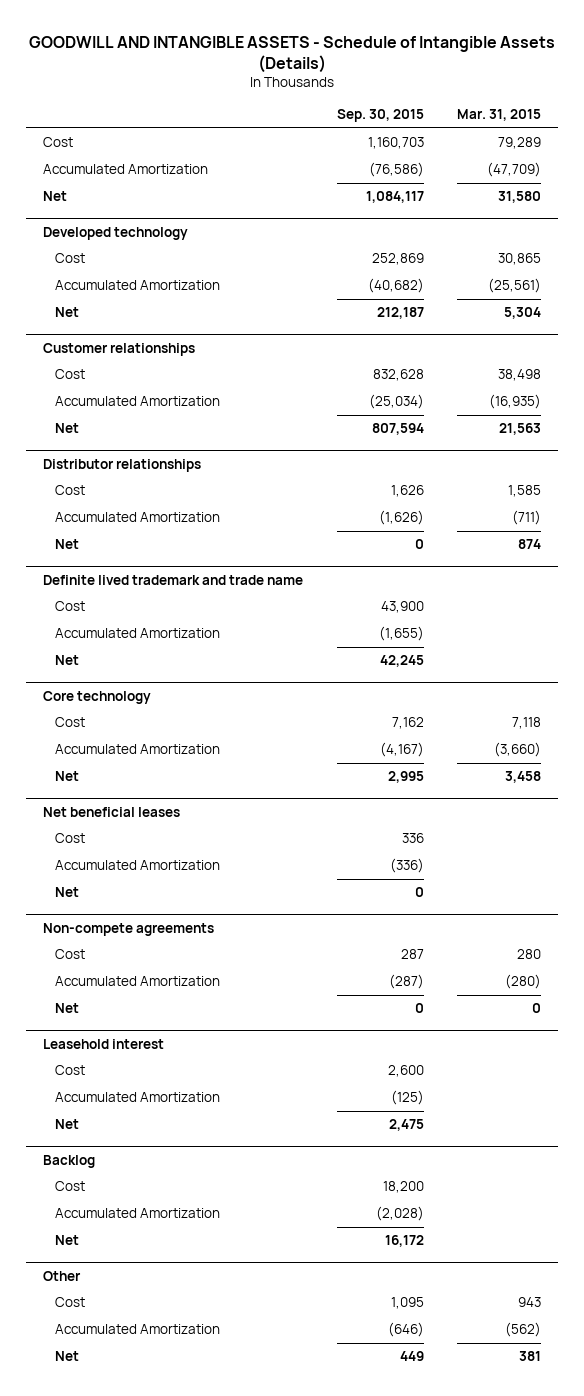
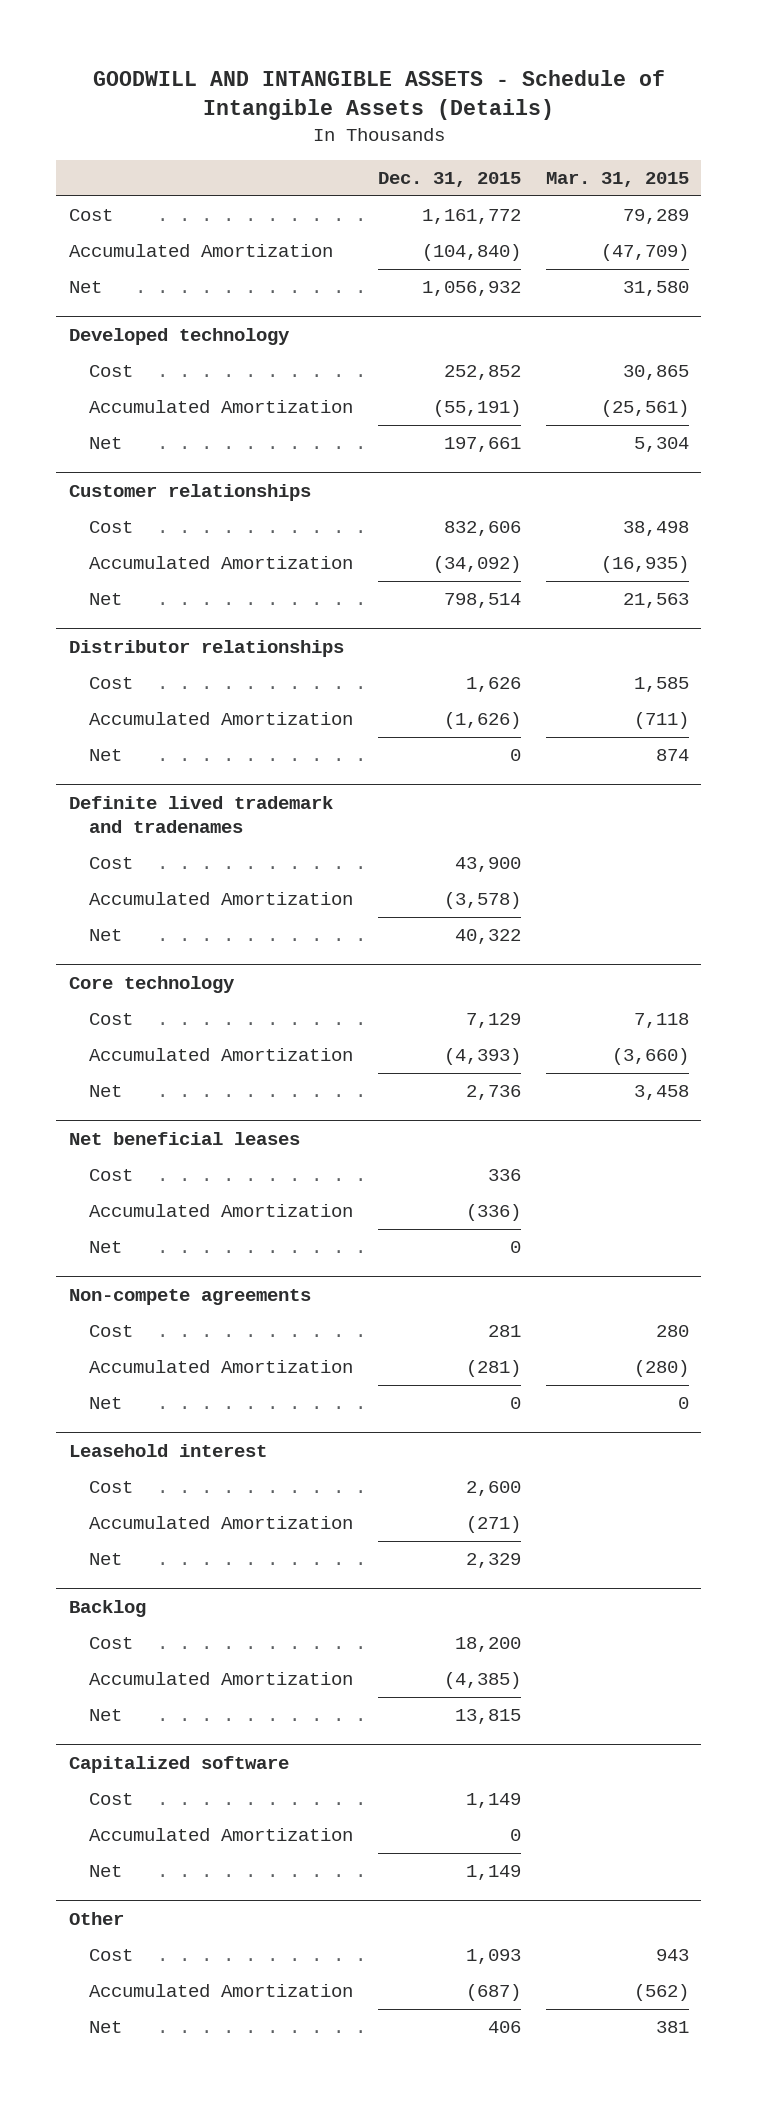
- | Sep. 30, 2015 | Mar. 31, 2015
+ | Dec. 31, 2015 | Mar. 31, 2015
- Definite lived trademark and trade name
+ Definite lived trademark and tradenames
+ Capitalized software
+ Cost | 1,149 |
+ Accumulated Amortization | 0 |
+ Net | 1,149 |

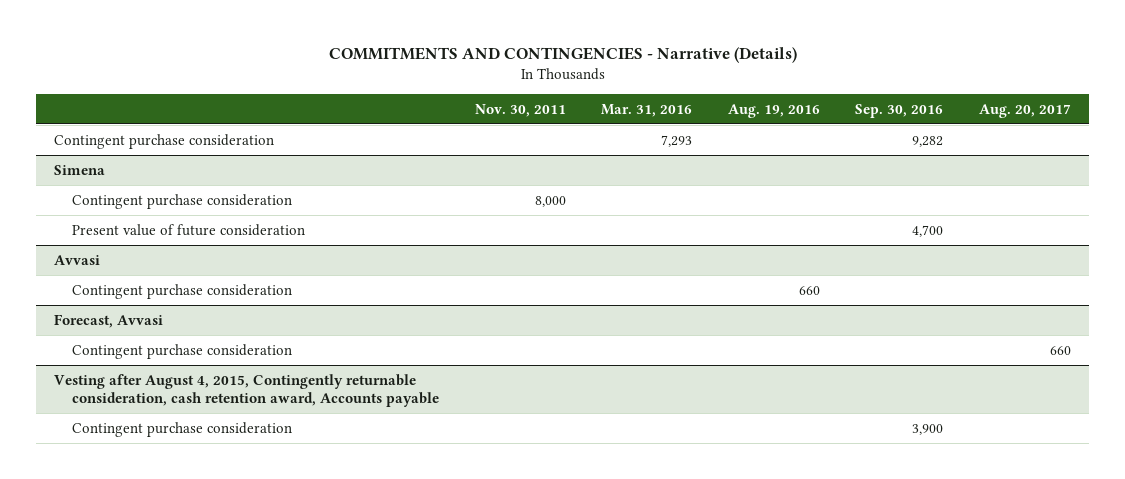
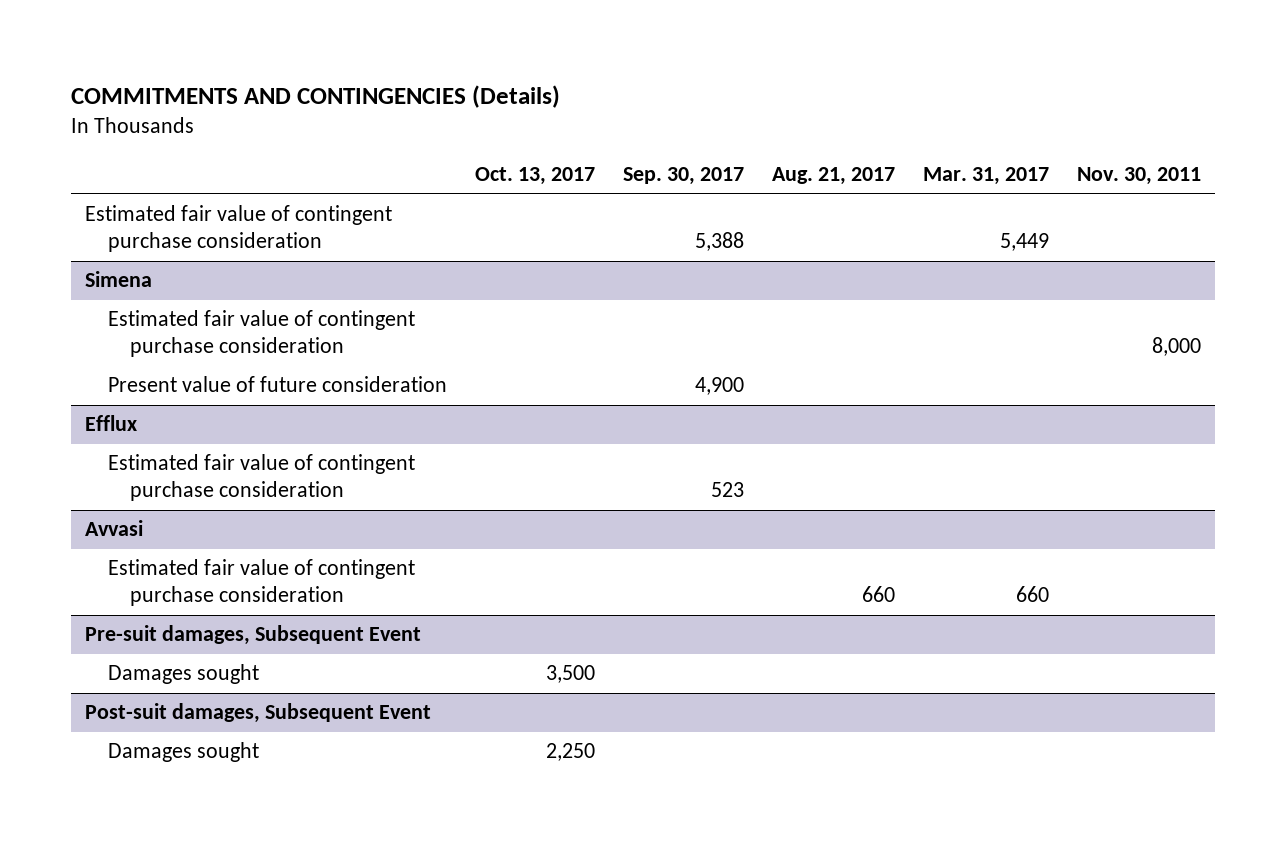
- COMMITMENTS AND CONTINGENCIES - Narrative (Details)
+ COMMITMENTS AND CONTINGENCIES (Details)
- | Nov. 30, 2011 | Mar. 31, 2016 | Aug. 19, 2016 | Sep. 30, 2016 | Aug. 20, 2017
+ | Oct. 13, 2017 | Sep. 30, 2017 | Aug. 21, 2017 | Mar. 31, 2017 | Nov. 30, 2011
- Contingent purchase consideration | | 7,293 | | 9,282 |
+ Estimated fair value of contingent purchase consideration | | 5,388 | | 5,449 |
@ Simena
- Contingent purchase consideration | 8,000 | | | |
+ Estimated fair value of contingent purchase consideration | | | | | 8,000
+ Efflux
+ Estimated fair value of contingent purchase consideration | | 523 | | |
@ Avvasi
- Contingent purchase consideration | | | 660 | |
- Forecast, Avvasi
- Contingent purchase consideration | | | | | 660
- Vesting after August 4, 2015, Contingently returnable consideration, cash retention award, Accounts payable
- Contingent purchase consideration | | | | 3,900 |
@ Avvasi
+ Estimated fair value of contingent purchase consideration | | | 660 | 660 |
+ Pre-suit damages, Subsequent Event
+ Damages sought | 3,500 | | | |
+ Post-suit damages, Subsequent Event
+ Damages sought | 2,250 | | | |

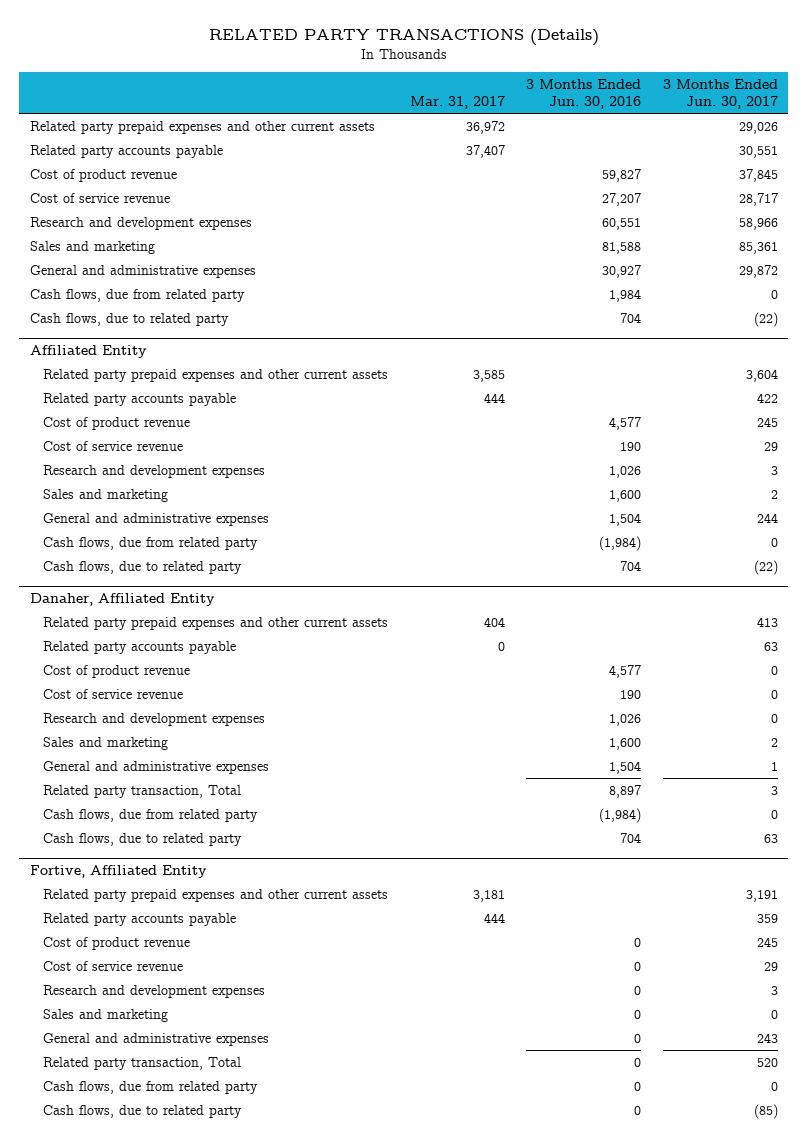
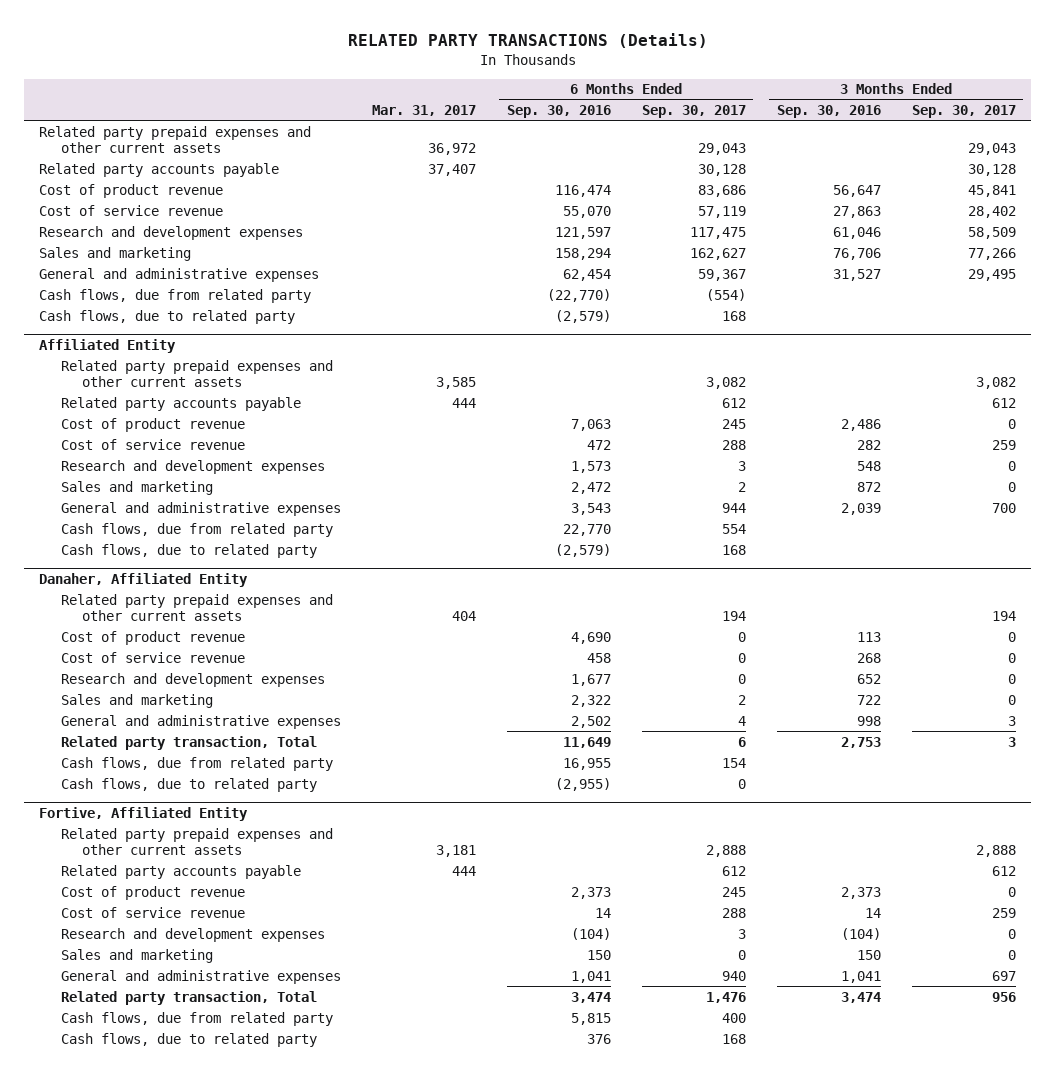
- | Mar. 31, 2017 | 3 Months Ended Jun. 30, 2016 | 3 Months Ended Jun. 30, 2017
+ | Mar. 31, 2017 | 6 Months Ended Sep. 30, 2016 | 6 Months Ended Sep. 30, 2017 | 3 Months Ended Sep. 30, 2016 | 3 Months Ended Sep. 30, 2017
@ Danaher, Affiliated Entity
- Related party accounts payable | 0 | | 63

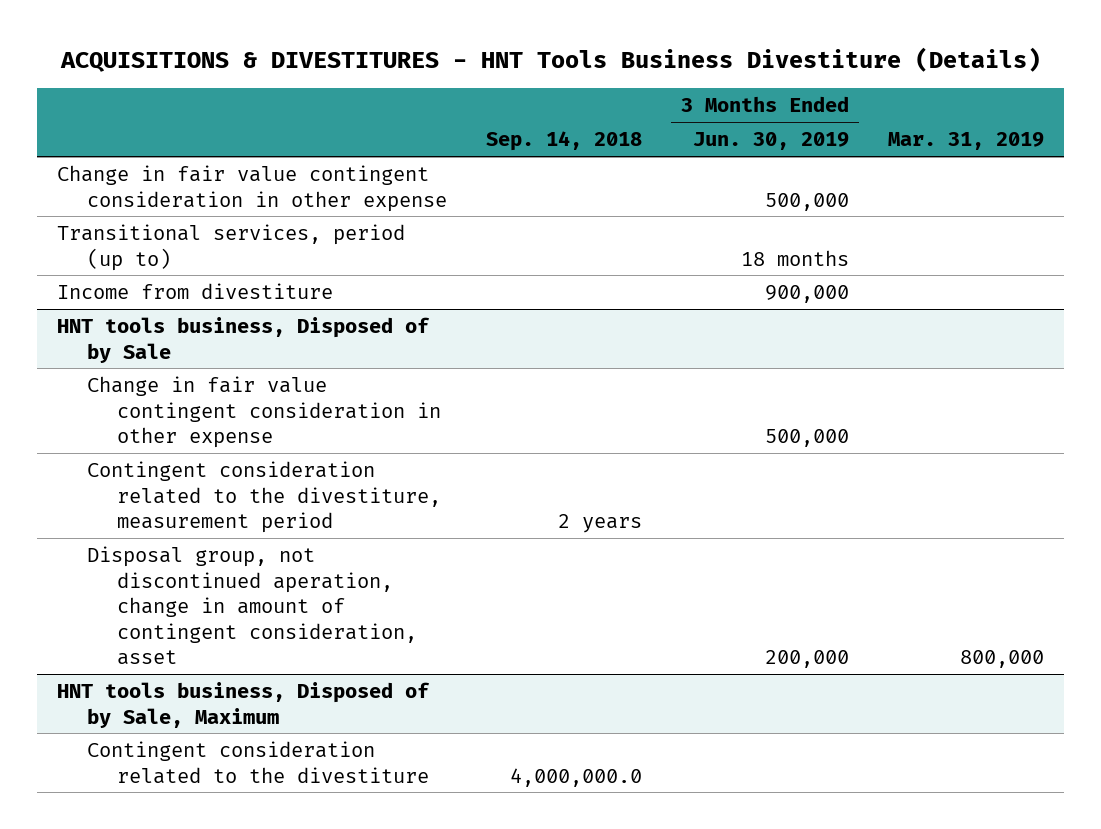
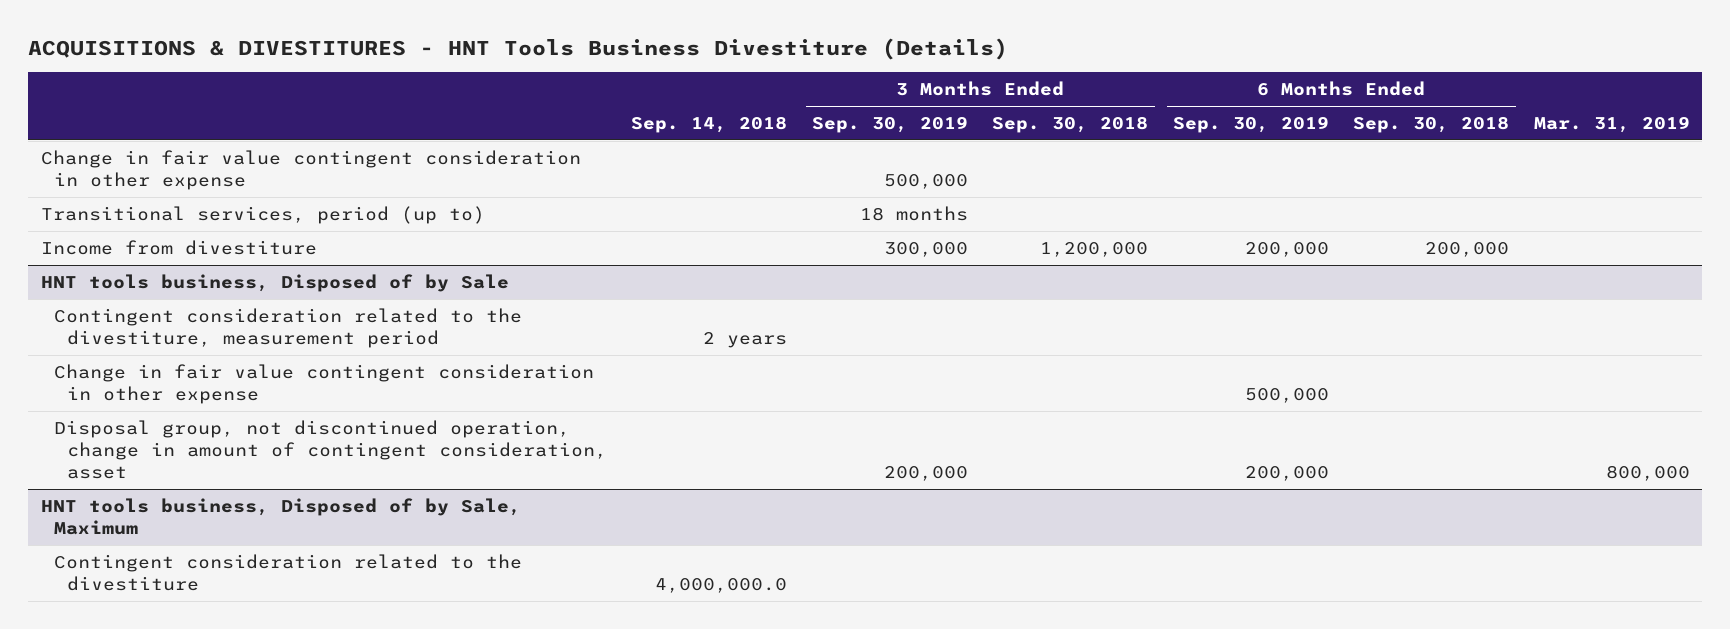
- | Sep. 14, 2018 | 3 Months Ended Jun. 30, 2019 | Mar. 31, 2019
+ | Sep. 14, 2018 | 3 Months Ended Sep. 30, 2019 | 3 Months Ended Sep. 30, 2018 | 6 Months Ended Sep. 30, 2019 | 6 Months Ended Sep. 30, 2018 | Mar. 31, 2019
@ HNT tools business, Disposed of by Sale
- Disposal group, not discontinued aperation, change in amount of contingent consideration, asset | | 200,000 | 800,000
moved down: Change in fair value contingent consideration in other expense | | | | 500,000 | |
+ Disposal group, not discontinued operation, change in amount of contingent consideration, asset | | 200,000 | | 200,000 | | 800,000

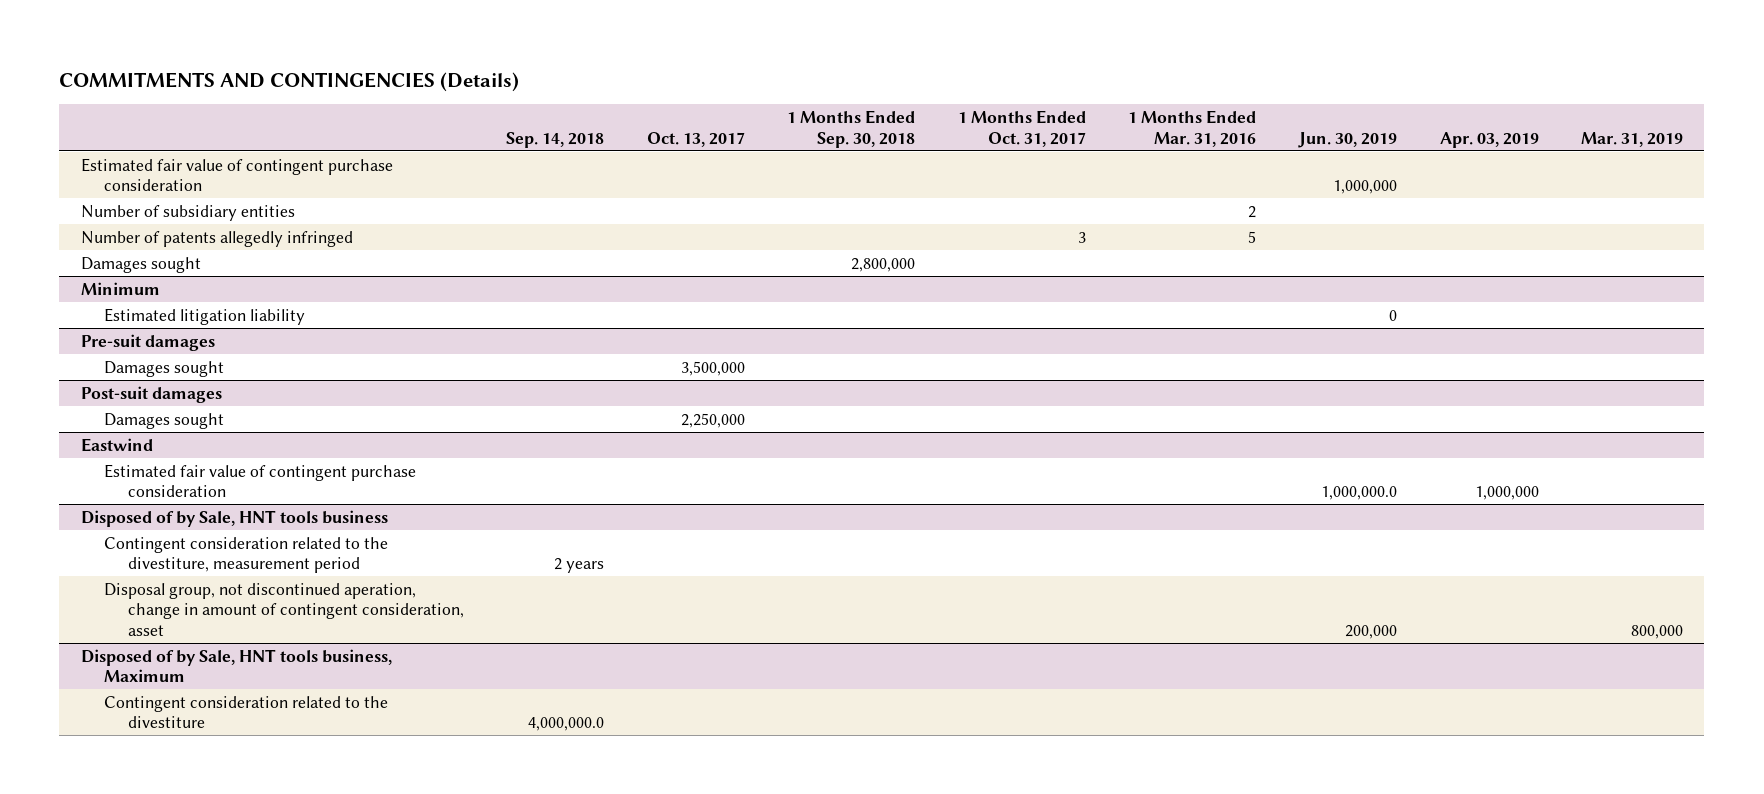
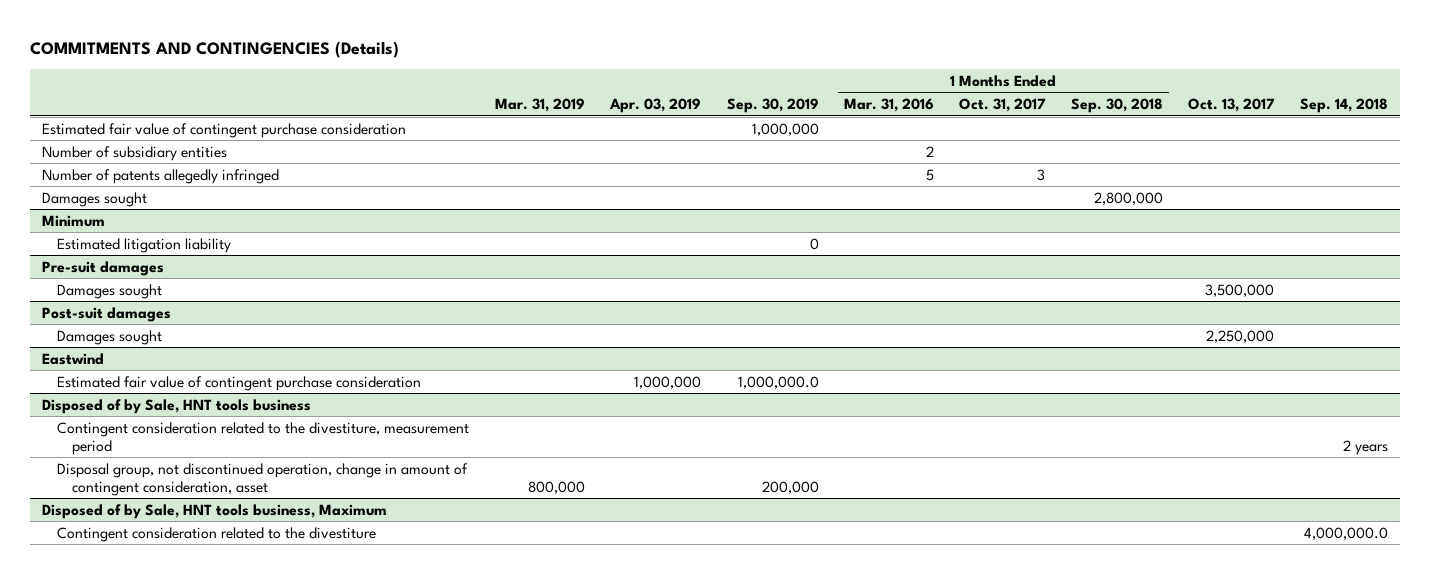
- | Sep. 14, 2018 | Oct. 13, 2017 | 1 Months Ended Sep. 30, 2018 | 1 Months Ended Oct. 31, 2017 | 1 Months Ended Mar. 31, 2016 | Jun. 30, 2019 | Apr. 03, 2019 | Mar. 31, 2019
+ | Mar. 31, 2019 | Apr. 03, 2019 | Sep. 30, 2019 | 1 Months Ended Mar. 31, 2016 | 1 Months Ended Oct. 31, 2017 | 1 Months Ended Sep. 30, 2018 | Oct. 13, 2017 | Sep. 14, 2018
@ Disposed of by Sale, HNT tools business
- Disposal group, not discontinued aperation, change in amount of contingent consideration, asset | | | | | | 200,000 | | 800,000
+ Disposal group, not discontinued operation, change in amount of contingent consideration, asset | 800,000 | | 200,000 | | | | |

